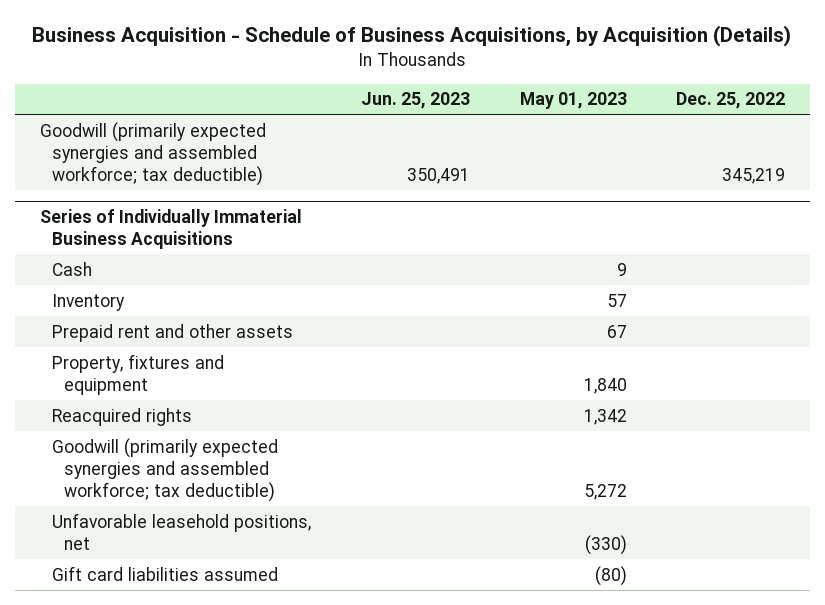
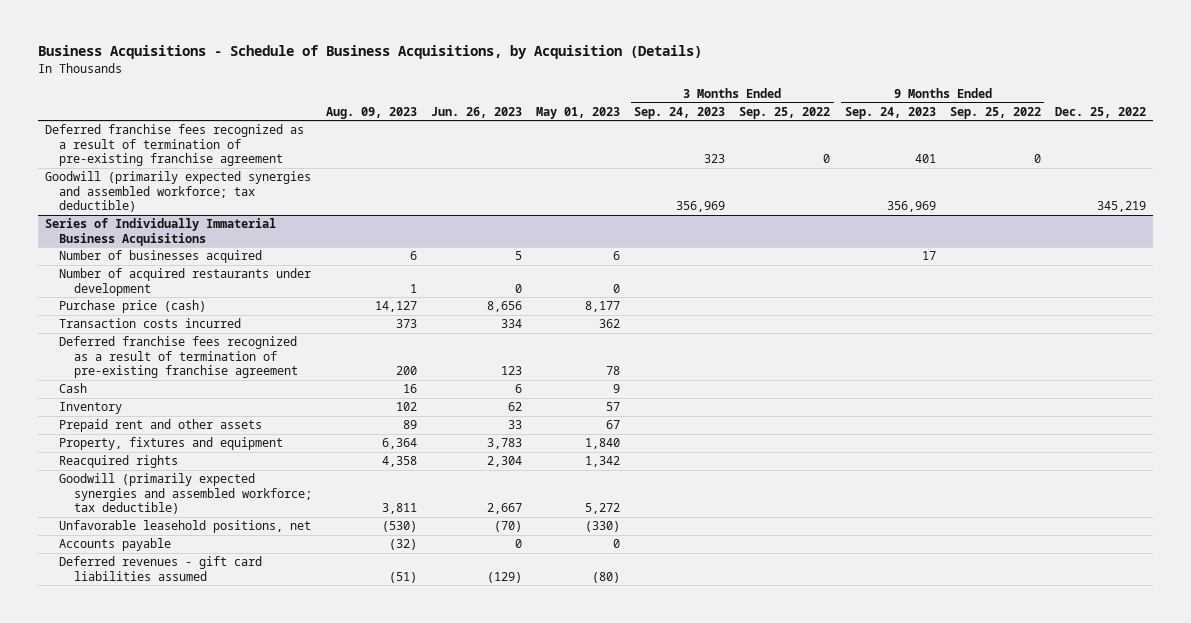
- Business Acquisition - Schedule of Business Acquisitions, by Acquisition (Details)
+ Business Acquisitions - Schedule of Business Acquisitions, by Acquisition (Details)
- | Jun. 25, 2023 | May 01, 2023 | Dec. 25, 2022
+ | Aug. 09, 2023 | Jun. 26, 2023 | May 01, 2023 | 3 Months Ended Sep. 24, 2023 | 3 Months Ended Sep. 25, 2022 | 9 Months Ended Sep. 24, 2023 | 9 Months Ended Sep. 25, 2022 | Dec. 25, 2022
+ Deferred franchise fees recognized as a result of termination of pre-existing franchise agreement | | | | 323 | 0 | 401 | 0 |
@ Series of Individually Immaterial Business Acquisitions
+ Number of businesses acquired | 6 | 5 | 6 | | | 17 | |
+ Number of acquired restaurants under development | 1 | 0 | 0 | | | | |
+ Purchase price (cash) | 14,127 | 8,656 | 8,177 | | | | |
+ Transaction costs incurred | 373 | 334 | 362 | | | | |
+ Deferred franchise fees recognized as a result of termination of pre-existing franchise agreement | 200 | 123 | 78 | | | | |
- Gift card liabilities assumed | | (80) |
+ Accounts payable | (32) | 0 | 0 | | | | |
+ Deferred revenues - gift card liabilities assumed | (51) | (129) | (80) | | | | |

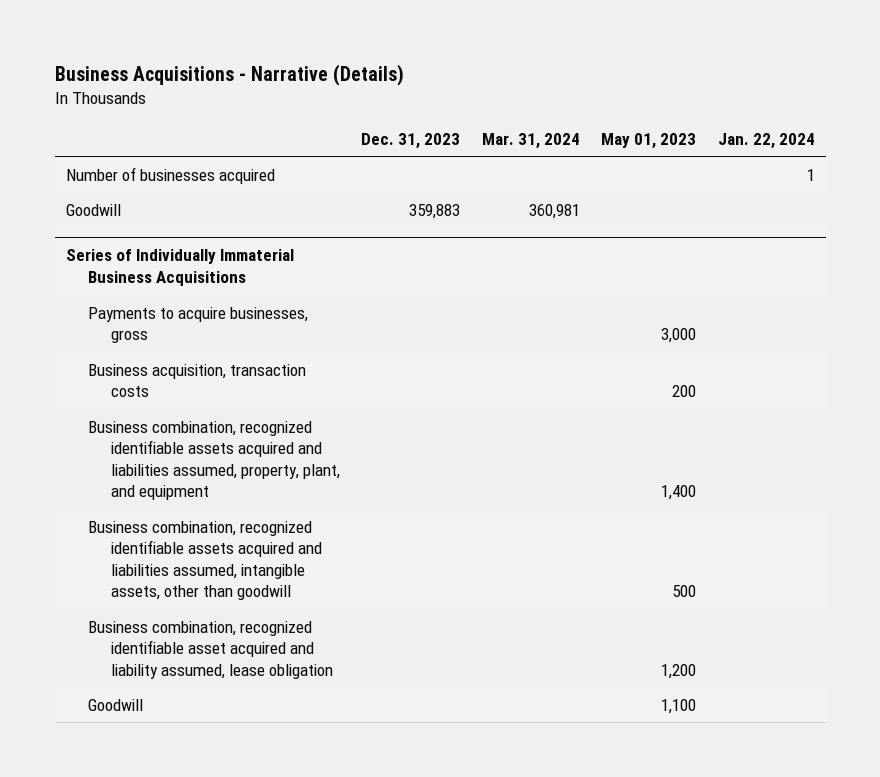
- Business Acquisitions - Schedule of Business Acquisitions, by Acquisition (Details)
+ Business Acquisitions - Narrative (Details)
- | Aug. 09, 2023 | Jun. 26, 2023 | May 01, 2023 | 3 Months Ended Sep. 24, 2023 | 3 Months Ended Sep. 25, 2022 | 9 Months Ended Sep. 24, 2023 | 9 Months Ended Sep. 25, 2022 | Dec. 25, 2022
+ | Dec. 31, 2023 | Mar. 31, 2024 | May 01, 2023 | Jan. 22, 2024
- Deferred franchise fees recognized as a result of termination of pre-existing franchise agreement | | | | 323 | 0 | 401 | 0 |
- Goodwill (primarily expected synergies and assembled workforce; tax deductible) | | | | 356,969 | | 356,969 | | 345,219
+ Number of businesses acquired | | | | 1
+ Goodwill | 359,883 | 360,981 | |
@ Series of Individually Immaterial Business Acquisitions
- Number of businesses acquired | 6 | 5 | 6 | | | 17 | |
- Number of acquired restaurants under development | 1 | 0 | 0 | | | | |
- Purchase price (cash) | 14,127 | 8,656 | 8,177 | | | | |
- Transaction costs incurred | 373 | 334 | 362 | | | | |
- Deferred franchise fees recognized as a result of termination of pre-existing franchise agreement | 200 | 123 | 78 | | | | |
- Cash | 16 | 6 | 9 | | | | |
- Inventory | 102 | 62 | 57 | | | | |
- Prepaid rent and other assets | 89 | 33 | 67 | | | | |
- Property, fixtures and equipment | 6,364 | 3,783 | 1,840 | | | | |
- Reacquired rights | 4,358 | 2,304 | 1,342 | | | | |
- Goodwill (primarily expected synergies and assembled workforce; tax deductible) | 3,811 | 2,667 | 5,272 | | | | |
- Unfavorable leasehold positions, net | (530) | (70) | (330) | | | | |
- Accounts payable | (32) | 0 | 0 | | | | |
- Deferred revenues - gift card liabilities assumed | (51) | (129) | (80) | | | | |
+ Payments to acquire businesses, gross | | | 3,000 |
+ Business acquisition, transaction costs | | | 200 |
+ Business combination, recognized identifiable assets acquired and liabilities assumed, property, plant, and equipment | | | 1,400 |
+ Business combination, recognized identifiable assets acquired and liabilities assumed, intangible assets, other than goodwill | | | 500 |
+ Business combination, recognized identifiable asset acquired and liability assumed, lease obligation | | | 1,200 |
+ Goodwill | | | 1,100 |

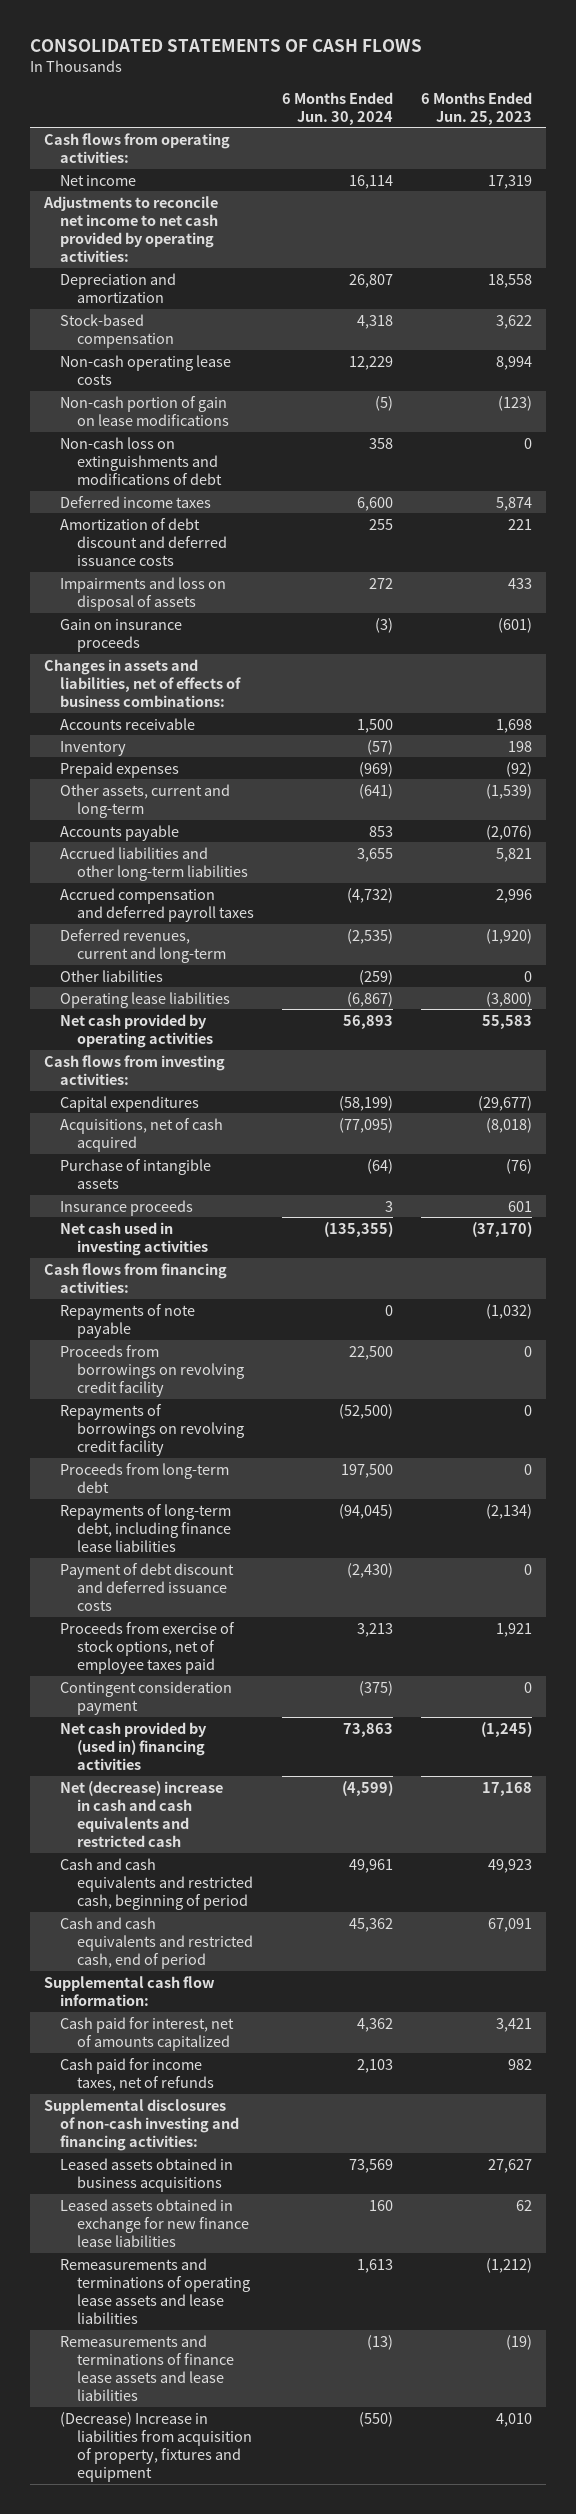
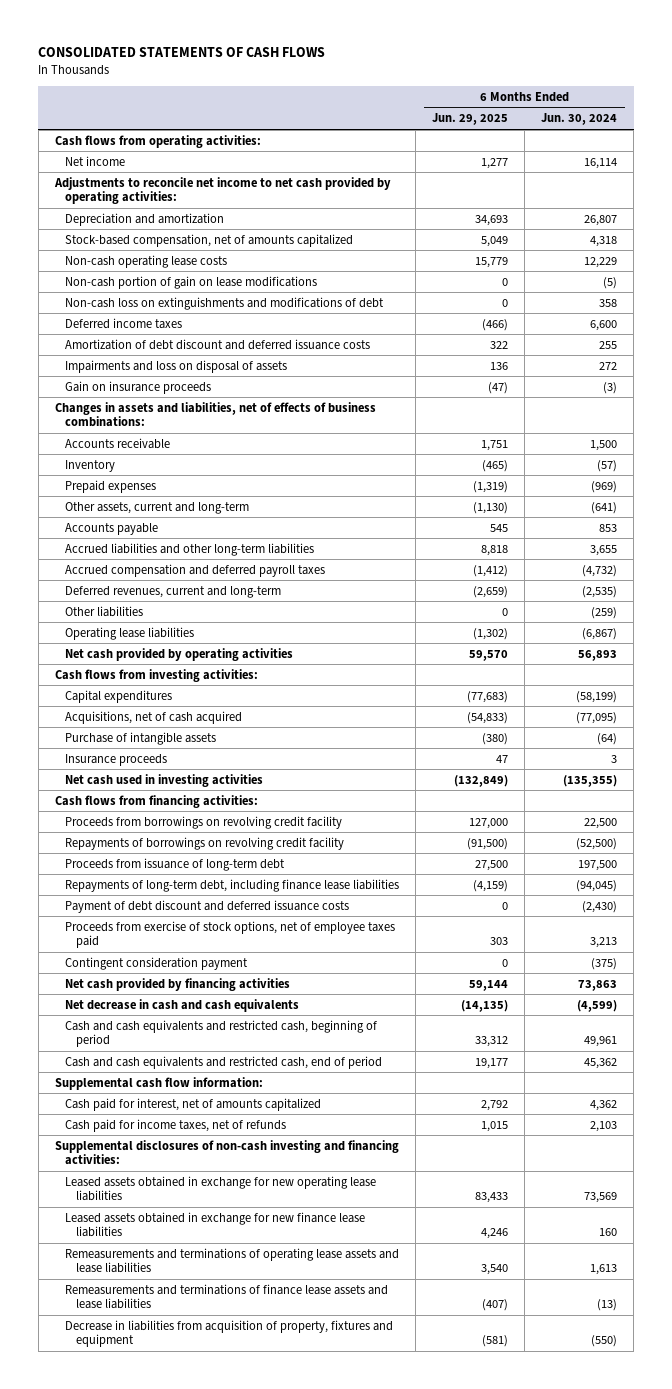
- | 6 Months Ended Jun. 30, 2024 | 6 Months Ended Jun. 25, 2023
+ | 6 Months Ended Jun. 29, 2025 | 6 Months Ended Jun. 30, 2024
- Stock-based compensation | 4,318 | 3,622
+ Stock-based compensation, net of amounts capitalized | 5,049 | 4,318
- Repayments of note payable | 0 | (1,032)
- Proceeds from long-term debt | 197,500 | 0
+ Proceeds from issuance of long-term debt | 27,500 | 197,500
- Net cash provided by (used in) financing activities | 73,863 | (1,245)
- Net (decrease) increase in cash and cash equivalents and restricted cash | (4,599) | 17,168
+ Net cash provided by financing activities | 59,144 | 73,863
+ Net decrease in cash and cash equivalents | (14,135) | (4,599)
- Leased assets obtained in business acquisitions | 73,569 | 27,627
+ Leased assets obtained in exchange for new operating lease liabilities | 83,433 | 73,569
- (Decrease) Increase in liabilities from acquisition of property, fixtures and equipment | (550) | 4,010
+ Decrease in liabilities from acquisition of property, fixtures and equipment | (581) | (550)

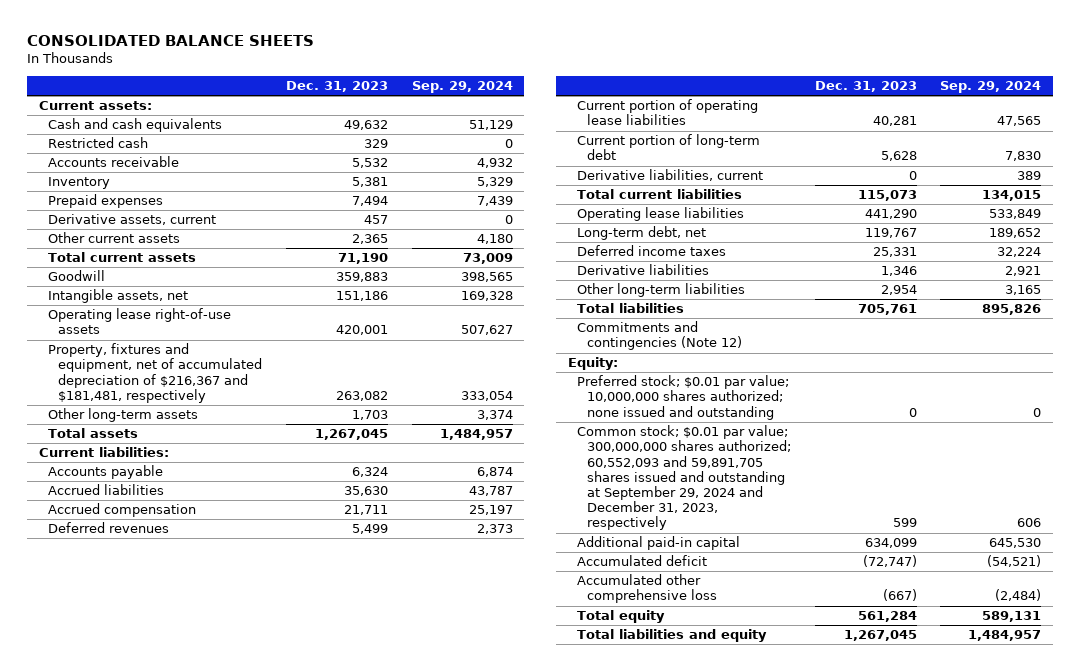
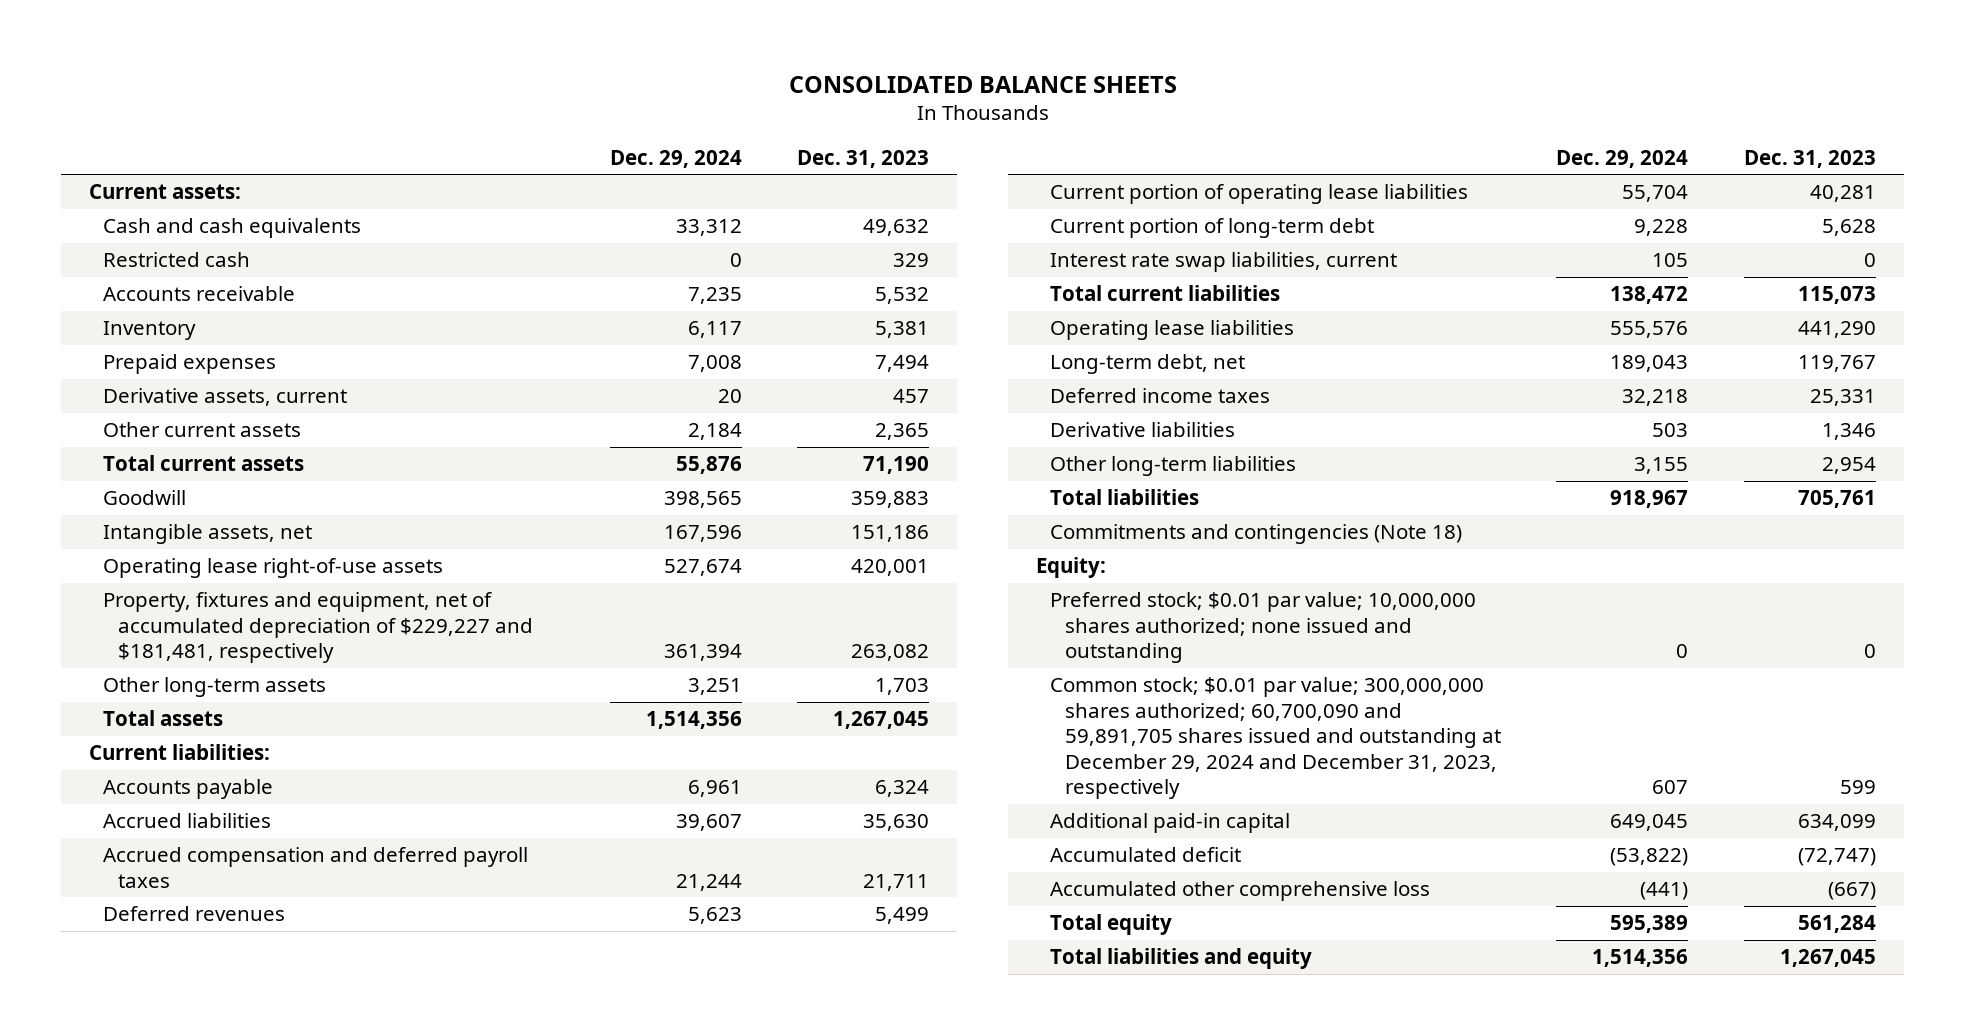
- | Dec. 31, 2023 | Sep. 29, 2024
+ | Dec. 29, 2024 | Dec. 31, 2023
- Property, fixtures and equipment, net of accumulated depreciation of $216,367 and $181,481, respectively | 263,082 | 333,054
+ Property, fixtures and equipment, net of accumulated depreciation of $229,227 and $181,481, respectively | 361,394 | 263,082
- Accrued compensation | 21,711 | 25,197
+ Accrued compensation and deferred payroll taxes | 21,244 | 21,711
- Derivative liabilities, current | 0 | 389
+ Interest rate swap liabilities, current | 105 | 0
- Commitments and contingencies (Note 12)
+ Commitments and contingencies (Note 18)
- Common stock; $0.01 par value; 300,000,000 shares authorized; 60,552,093 and 59,891,705 shares issued and outstanding at September 29, 2024 and December 31, 2023, respectively | 599 | 606
+ Common stock; $0.01 par value; 300,000,000 shares authorized; 60,700,090 and 59,891,705 shares issued and outstanding at December 29, 2024 and December 31, 2023, respectively | 607 | 599

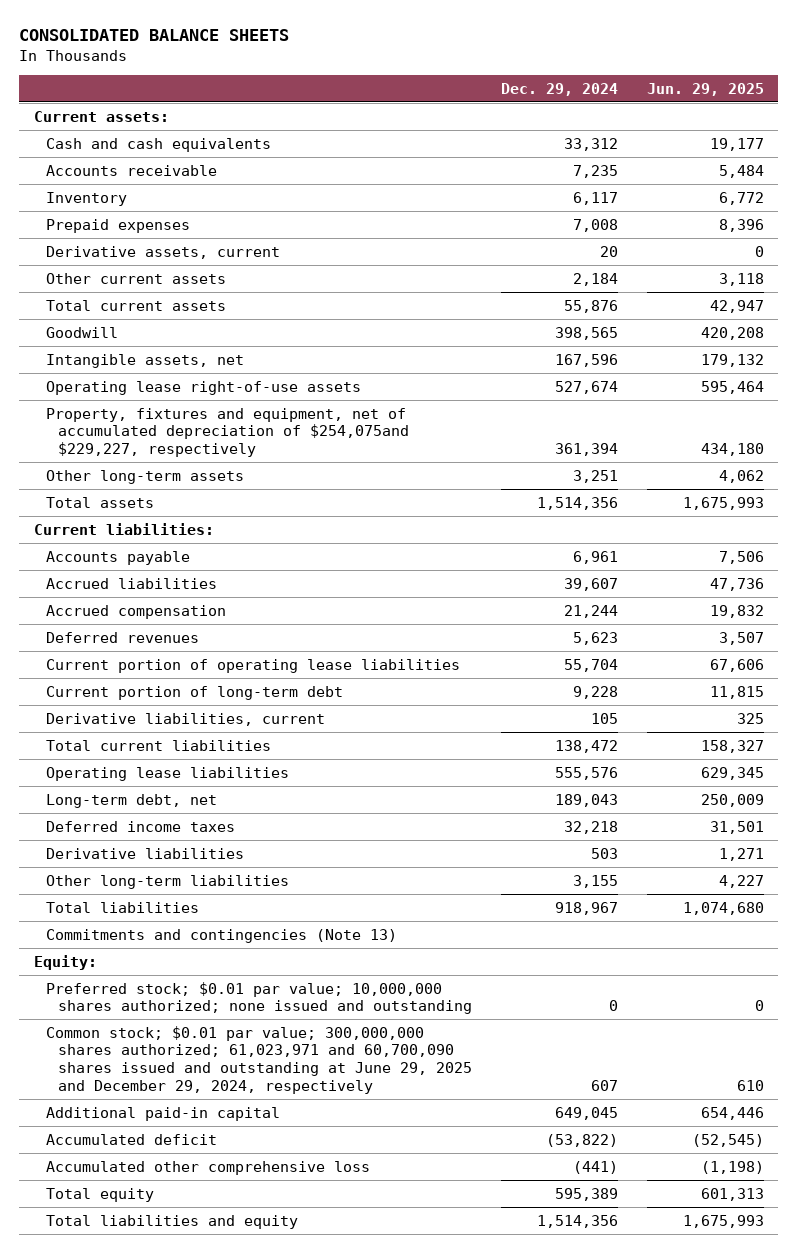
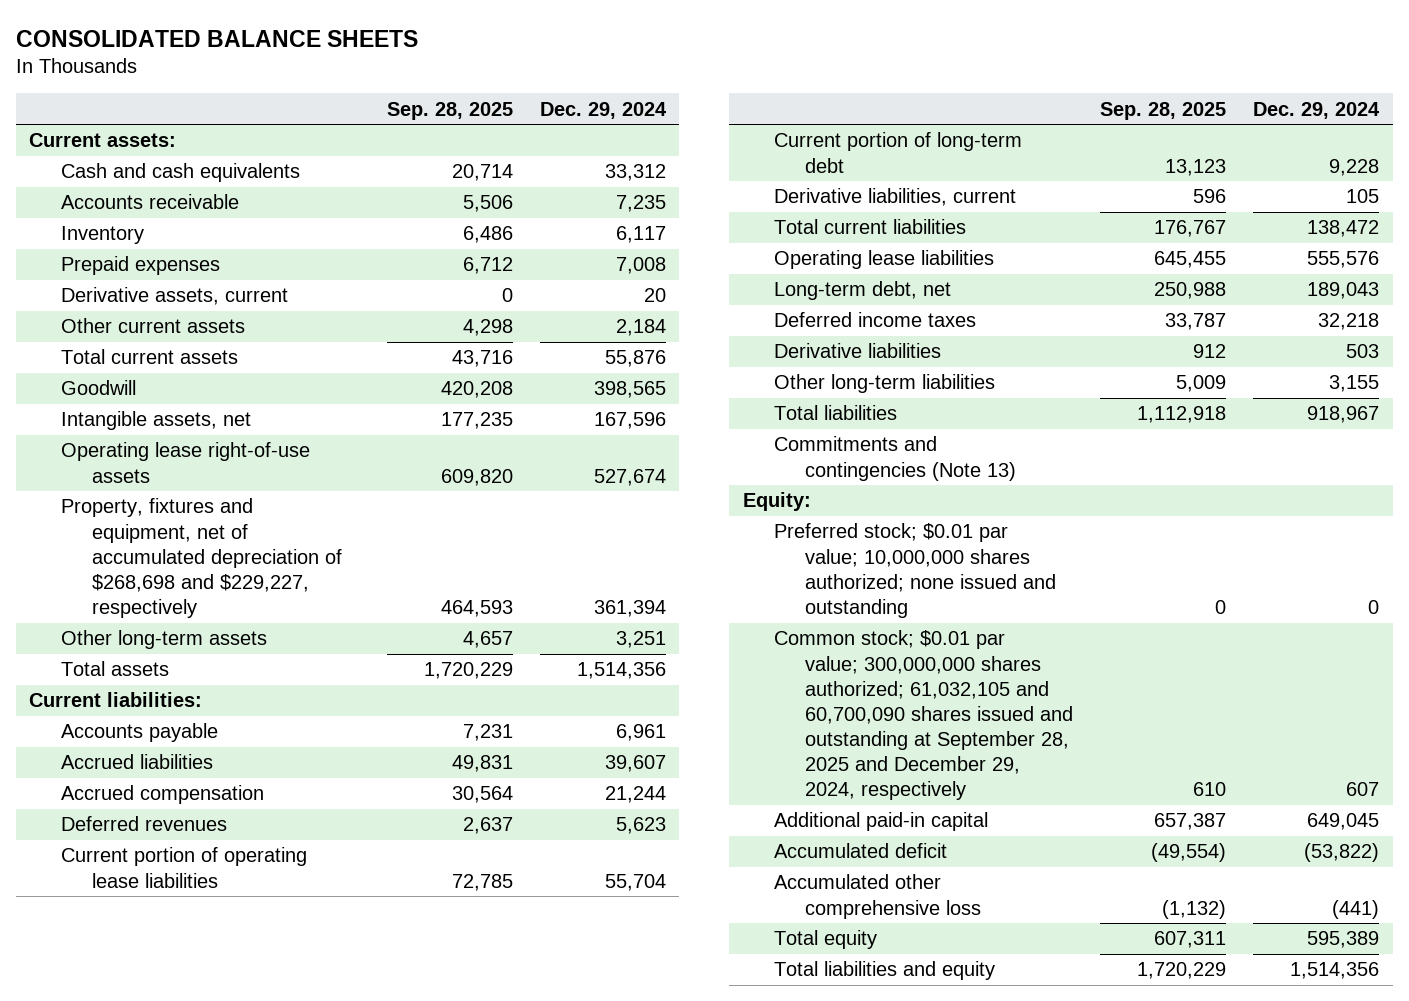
- | Dec. 29, 2024 | Jun. 29, 2025
+ | Sep. 28, 2025 | Dec. 29, 2024
- Property, fixtures and equipment, net of accumulated depreciation of $254,075and $229,227, respectively | 361,394 | 434,180
+ Property, fixtures and equipment, net of accumulated depreciation of $268,698 and $229,227, respectively | 464,593 | 361,394
- Common stock; $0.01 par value; 300,000,000 shares authorized; 61,023,971 and 60,700,090 shares issued and outstanding at June 29, 2025 and December 29, 2024, respectively | 607 | 610
+ Common stock; $0.01 par value; 300,000,000 shares authorized; 61,032,105 and 60,700,090 shares issued and outstanding at September 28, 2025 and December 29, 2024, respectively | 610 | 607

